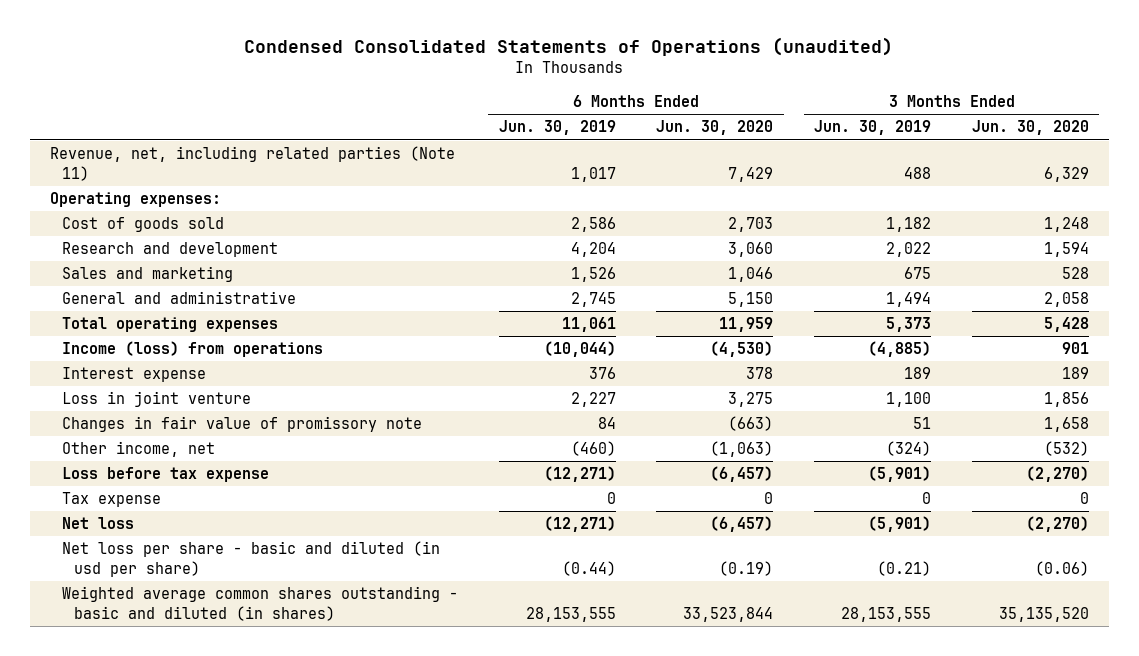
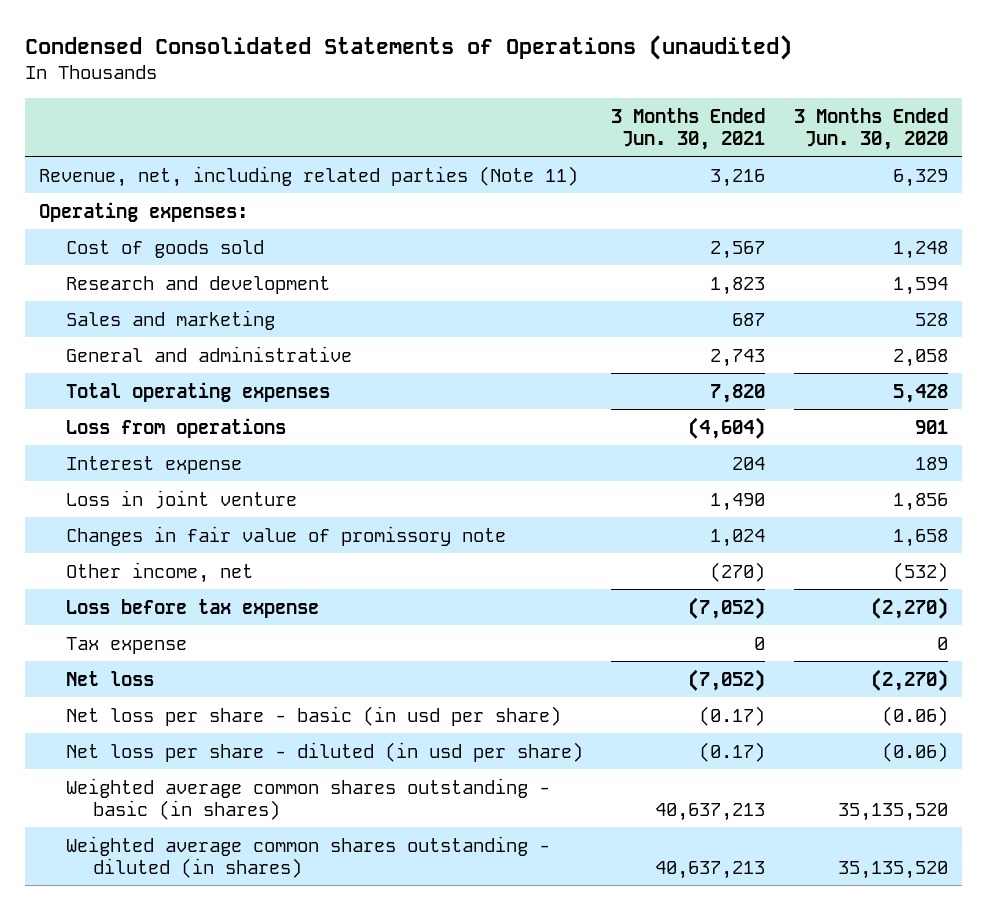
- | 6 Months Ended Jun. 30, 2019 | 6 Months Ended Jun. 30, 2020 | 3 Months Ended Jun. 30, 2019 | 3 Months Ended Jun. 30, 2020
+ | 3 Months Ended Jun. 30, 2021 | 3 Months Ended Jun. 30, 2020
- Income (loss) from operations | (10,044) | (4,530) | (4,885) | 901
+ Loss from operations | (4,604) | 901
- Net loss per share - basic and diluted (in usd per share) | (0.44) | (0.19) | (0.21) | (0.06)
- Weighted average common shares outstanding - basic and diluted (in shares) | 28,153,555 | 33,523,844 | 28,153,555 | 35,135,520
+ Net loss per share - basic (in usd per share) | (0.17) | (0.06)
+ Net loss per share - diluted (in usd per share) | (0.17) | (0.06)
+ Weighted average common shares outstanding - basic (in shares) | 40,637,213 | 35,135,520
+ Weighted average common shares outstanding - diluted (in shares) | 40,637,213 | 35,135,520

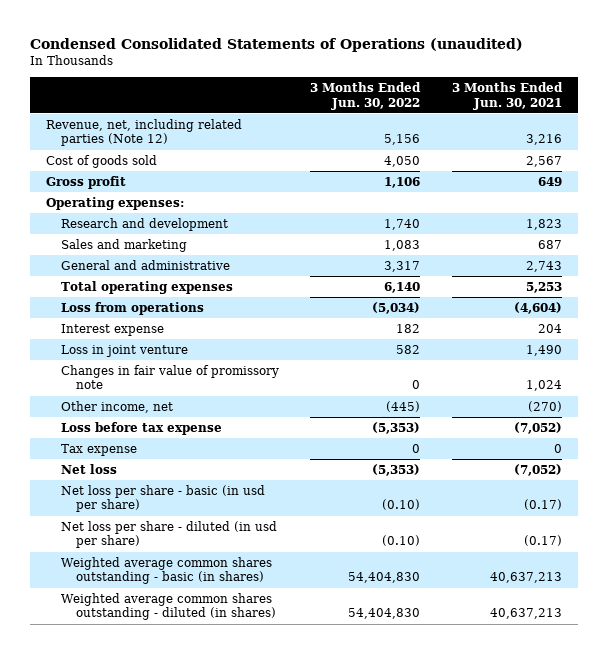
- | 3 Months Ended Jun. 30, 2021 | 3 Months Ended Jun. 30, 2020
+ | 3 Months Ended Jun. 30, 2022 | 3 Months Ended Jun. 30, 2021
- Revenue, net, including related parties (Note 11) | 3,216 | 6,329
+ Revenue, net, including related parties (Note 12) | 5,156 | 3,216
+ Gross profit | 1,106 | 649
moved down: Operating expenses:
- Total operating expenses | 7,820 | 5,428
+ Total operating expenses | 6,140 | 5,253

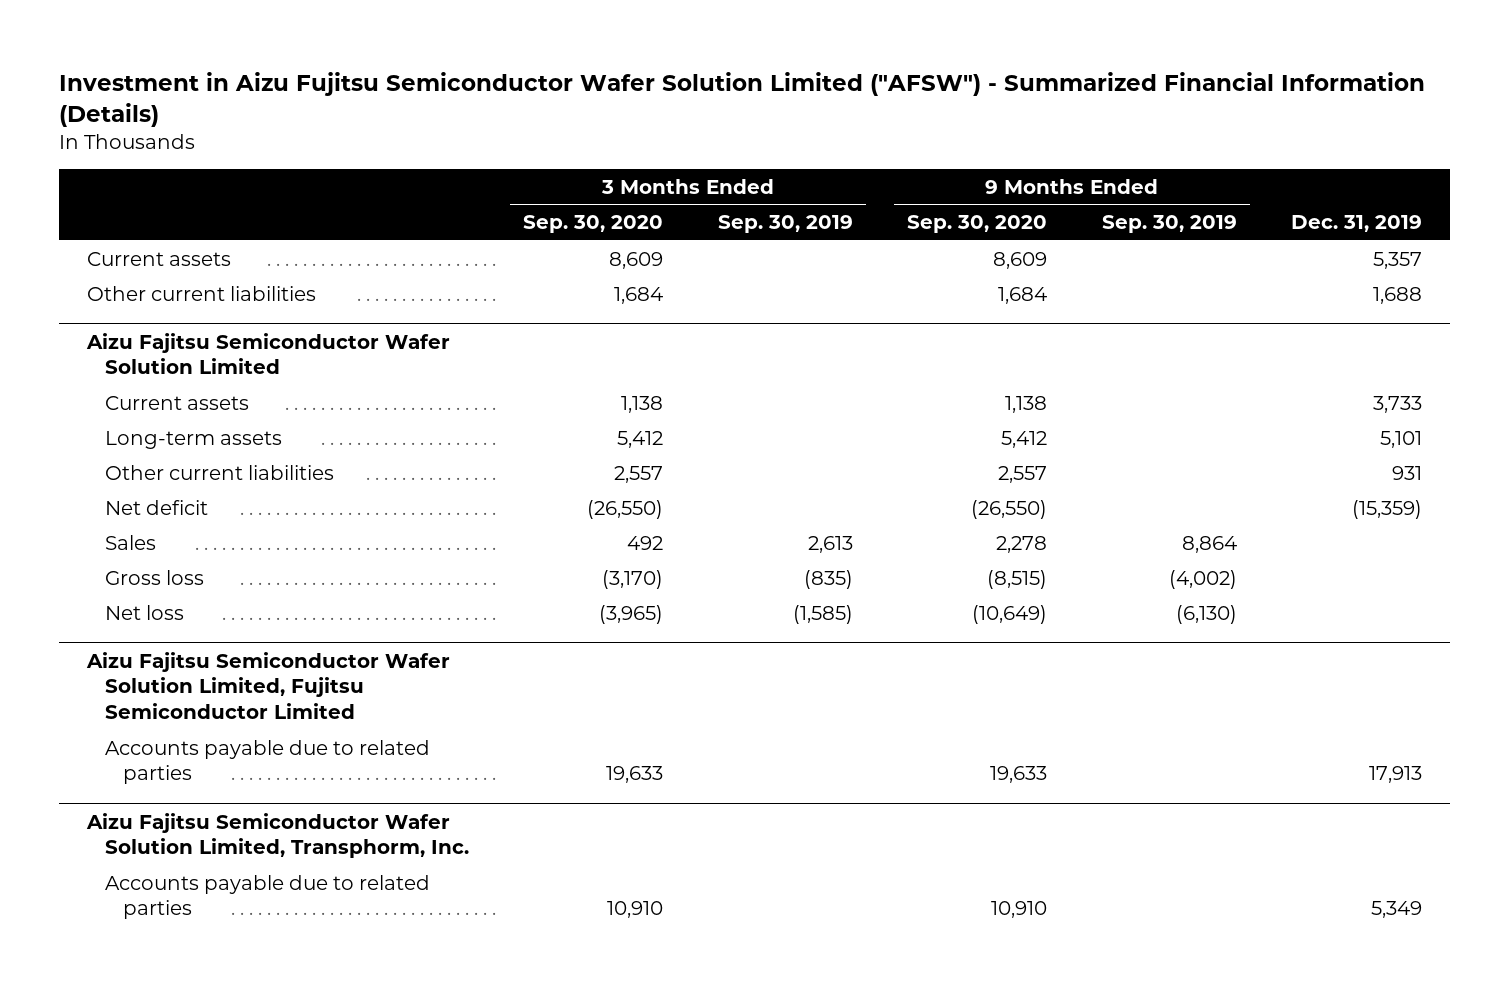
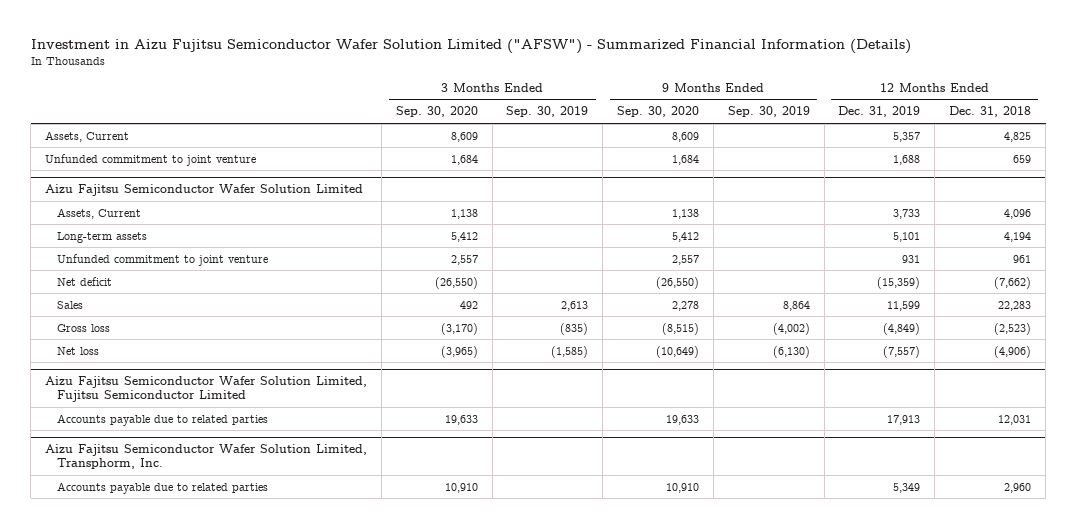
- | 3 Months Ended Sep. 30, 2020 | 3 Months Ended Sep. 30, 2019 | 9 Months Ended Sep. 30, 2020 | 9 Months Ended Sep. 30, 2019 | Dec. 31, 2019
+ | 3 Months Ended Sep. 30, 2020 | 3 Months Ended Sep. 30, 2019 | 9 Months Ended Sep. 30, 2020 | 9 Months Ended Sep. 30, 2019 | 12 Months Ended Dec. 31, 2019 | 12 Months Ended Dec. 31, 2018
- Current assets | 8,609 | | 8,609 | | 5,357
- Other current liabilities | 1,684 | | 1,684 | | 1,688
+ Assets, Current | 8,609 | | 8,609 | | 5,357 | 4,825
+ Unfunded commitment to joint venture | 1,684 | | 1,684 | | 1,688 | 659
@ Aizu Fajitsu Semiconductor Wafer Solution Limited
- Current assets | 1,138 | | 1,138 | | 3,733
+ Assets, Current | 1,138 | | 1,138 | | 3,733 | 4,096
- Other current liabilities | 2,557 | | 2,557 | | 931
+ Unfunded commitment to joint venture | 2,557 | | 2,557 | | 931 | 961

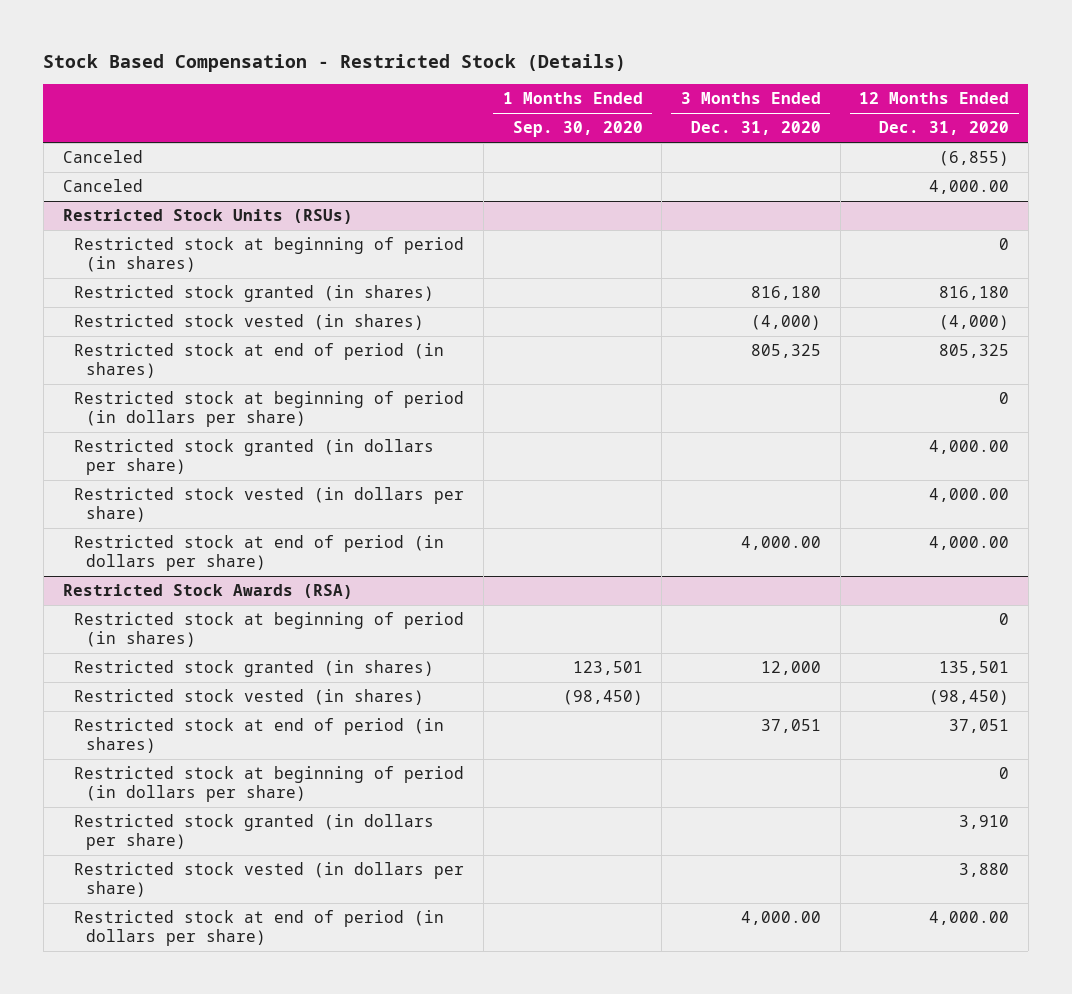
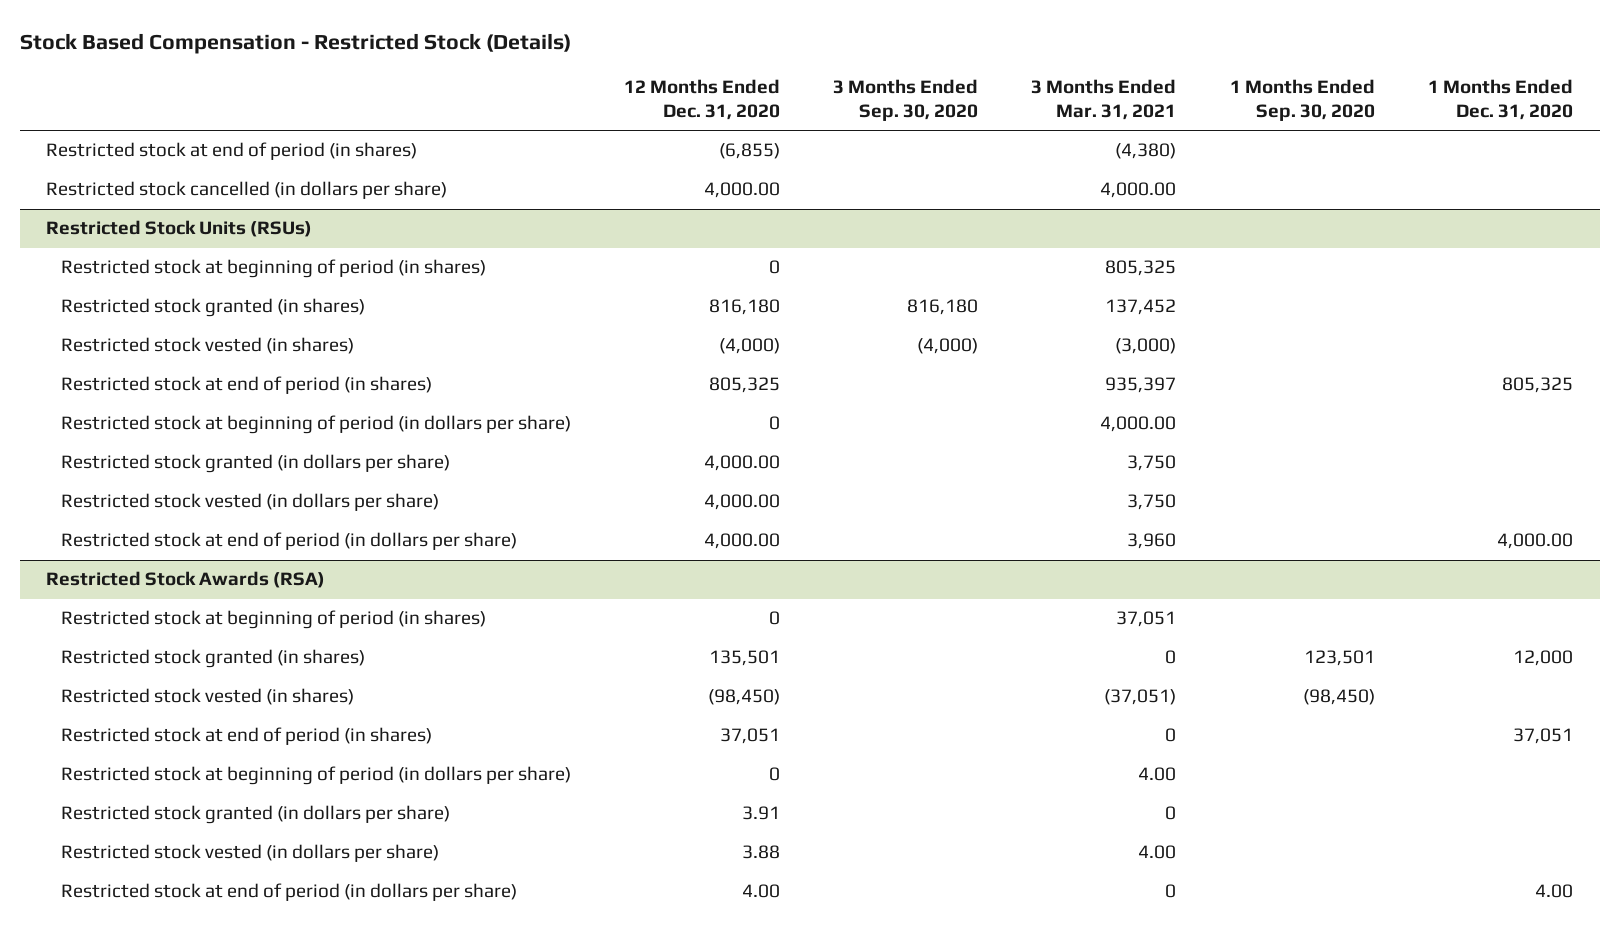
- | 1 Months Ended Sep. 30, 2020 | 3 Months Ended Dec. 31, 2020 | 12 Months Ended Dec. 31, 2020
+ | 12 Months Ended Dec. 31, 2020 | 3 Months Ended Sep. 30, 2020 | 3 Months Ended Mar. 31, 2021 | 1 Months Ended Sep. 30, 2020 | 1 Months Ended Dec. 31, 2020
- Canceled | | | (6,855)
- Canceled | | | 4,000.00
+ Restricted stock at end of period (in shares) | (6,855) | | (4,380) | |
+ Restricted stock cancelled (in dollars per share) | 4,000.00 | | 4,000.00 | |
@ Restricted Stock Awards (RSA)
- Restricted stock granted (in dollars per share) | | | 3,910
- Restricted stock vested (in dollars per share) | | | 3,880
- Restricted stock at end of period (in dollars per share) | | 4,000.00 | 4,000.00
+ Restricted stock granted (in dollars per share) | 3.91 | | 0 | |
+ Restricted stock vested (in dollars per share) | 3.88 | | 4.00 | |
+ Restricted stock at end of period (in dollars per share) | 4.00 | | 0 | | 4.00

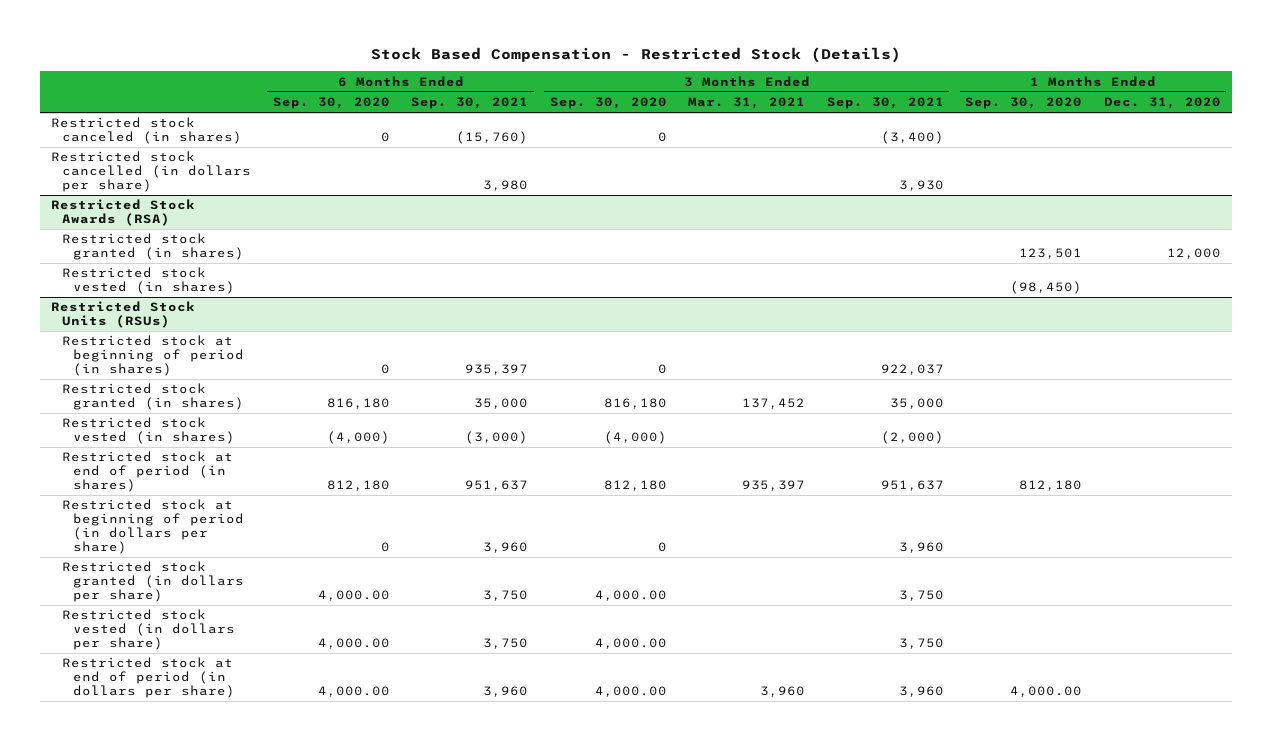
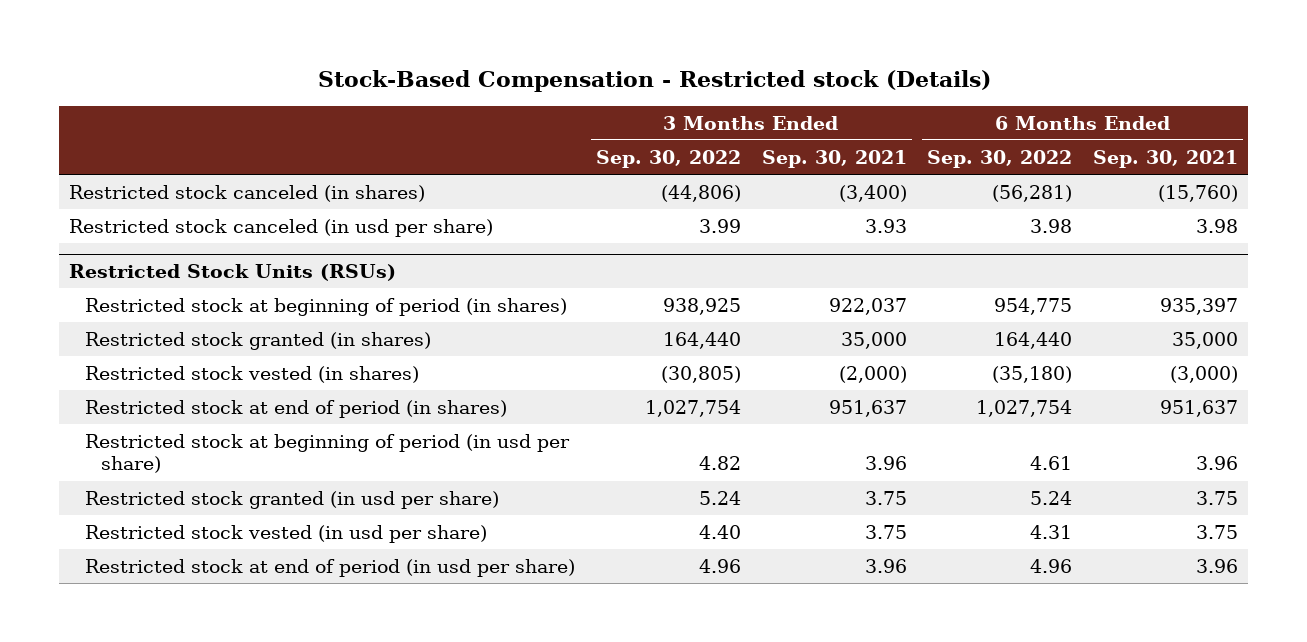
- Stock Based Compensation - Restricted Stock (Details)
+ Stock-Based Compensation - Restricted stock (Details)
- | 6 Months Ended Sep. 30, 2020 | 6 Months Ended Sep. 30, 2021 | 3 Months Ended Sep. 30, 2020 | 3 Months Ended Mar. 31, 2021 | 3 Months Ended Sep. 30, 2021 | 1 Months Ended Sep. 30, 2020 | 1 Months Ended Dec. 31, 2020
+ | 3 Months Ended Sep. 30, 2022 | 3 Months Ended Sep. 30, 2021 | 6 Months Ended Sep. 30, 2022 | 6 Months Ended Sep. 30, 2021
- Restricted stock cancelled (in dollars per share) | | 3,980 | | | 3,930 | |
- Restricted Stock Awards (RSA)
- Restricted stock granted (in shares) | | | | | | 123,501 | 12,000
- Restricted stock vested (in shares) | | | | | | (98,450) |
+ Restricted stock canceled (in usd per share) | 3.99 | 3.93 | 3.98 | 3.98
@ Restricted Stock Units (RSUs)
- Restricted stock at beginning of period (in dollars per share) | 0 | 3,960 | 0 | | 3,960 | |
- Restricted stock granted (in dollars per share) | 4,000.00 | 3,750 | 4,000.00 | | 3,750 | |
- Restricted stock vested (in dollars per share) | 4,000.00 | 3,750 | 4,000.00 | | 3,750 | |
- Restricted stock at end of period (in dollars per share) | 4,000.00 | 3,960 | 4,000.00 | 3,960 | 3,960 | 4,000.00 |
+ Restricted stock at beginning of period (in usd per share) | 4.82 | 3.96 | 4.61 | 3.96
+ Restricted stock granted (in usd per share) | 5.24 | 3.75 | 5.24 | 3.75
+ Restricted stock vested (in usd per share) | 4.40 | 3.75 | 4.31 | 3.75
+ Restricted stock at end of period (in usd per share) | 4.96 | 3.96 | 4.96 | 3.96

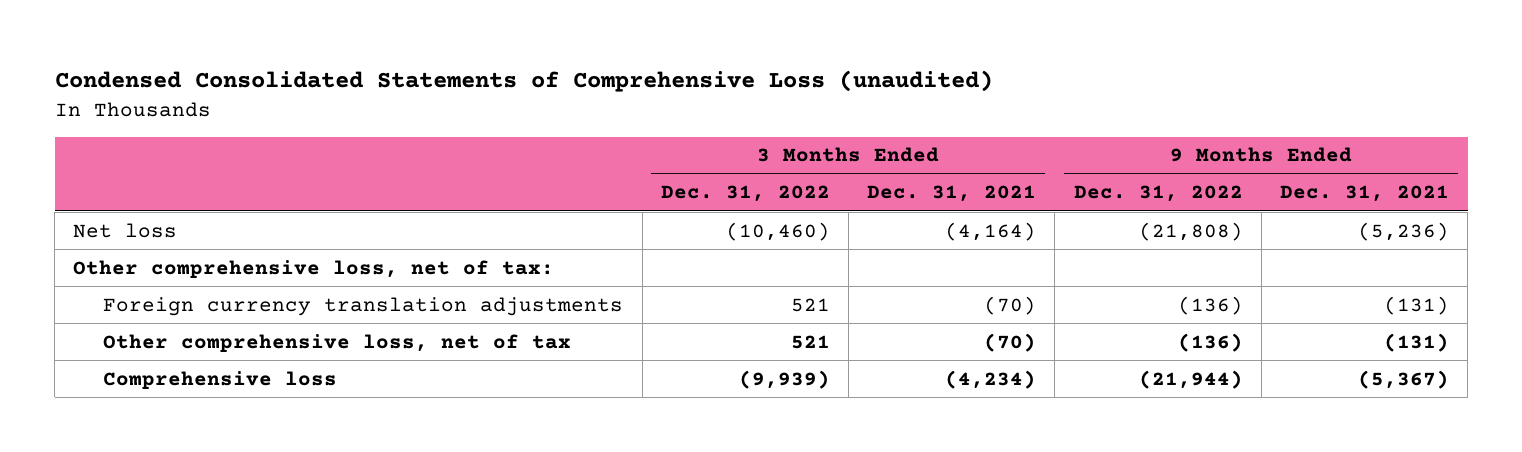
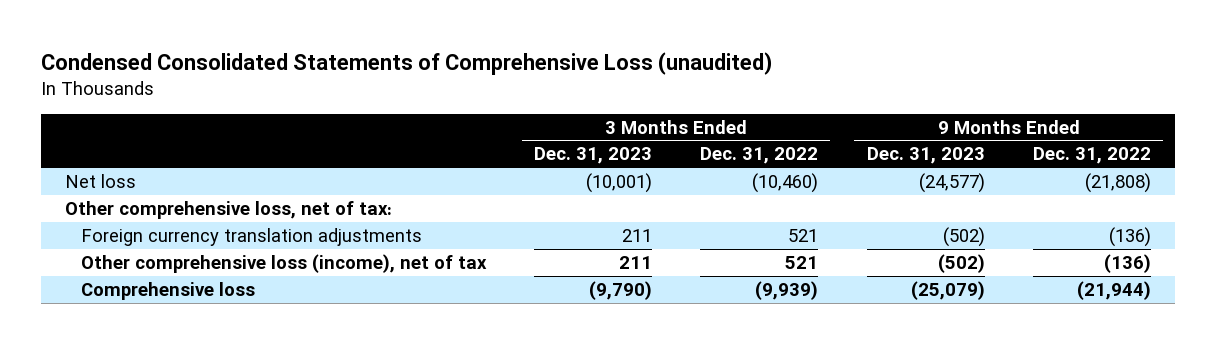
- | 3 Months Ended Dec. 31, 2022 | 3 Months Ended Dec. 31, 2021 | 9 Months Ended Dec. 31, 2022 | 9 Months Ended Dec. 31, 2021
+ | 3 Months Ended Dec. 31, 2023 | 3 Months Ended Dec. 31, 2022 | 9 Months Ended Dec. 31, 2023 | 9 Months Ended Dec. 31, 2022
- Other comprehensive loss, net of tax | 521 | (70) | (136) | (131)
+ Other comprehensive loss (income), net of tax | 211 | 521 | (502) | (136)

